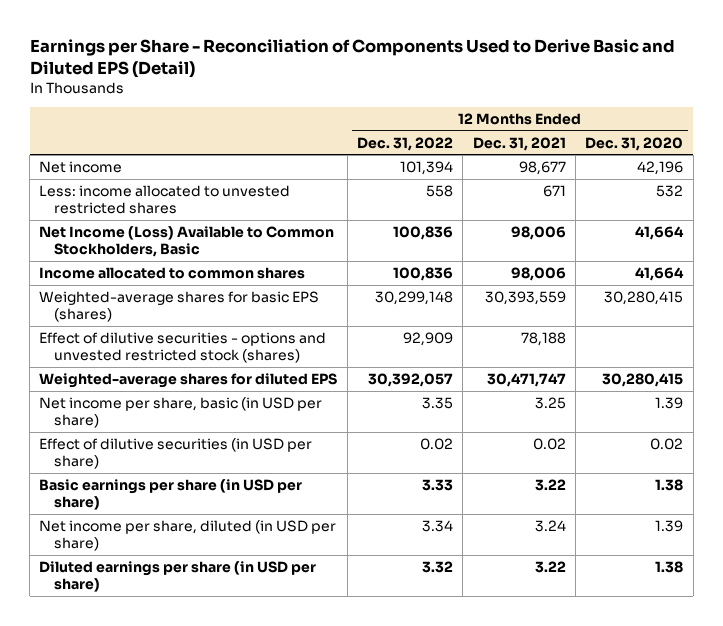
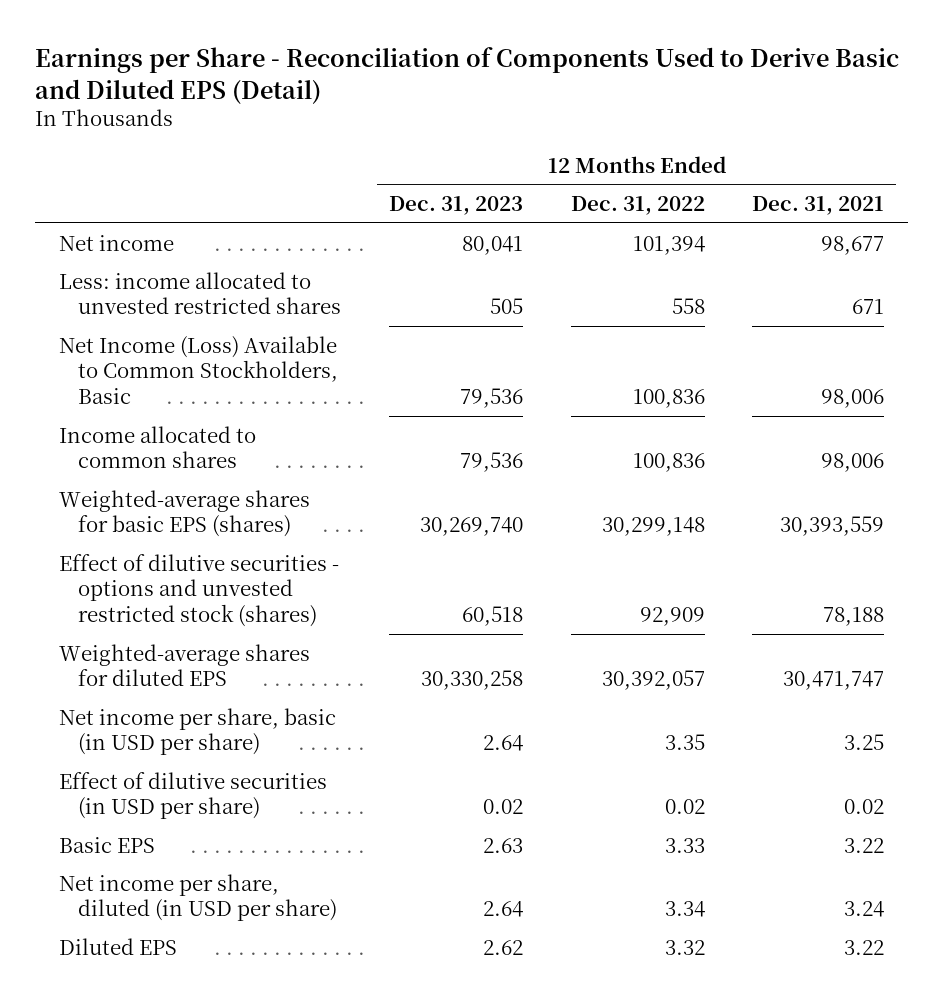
- | 12 Months Ended Dec. 31, 2022 | 12 Months Ended Dec. 31, 2021 | 12 Months Ended Dec. 31, 2020
+ | 12 Months Ended Dec. 31, 2023 | 12 Months Ended Dec. 31, 2022 | 12 Months Ended Dec. 31, 2021
- Basic earnings per share (in USD per share) | 3.33 | 3.22 | 1.38
+ Basic EPS | 2.63 | 3.33 | 3.22
- Diluted earnings per share (in USD per share) | 3.32 | 3.22 | 1.38
+ Diluted EPS | 2.62 | 3.32 | 3.22

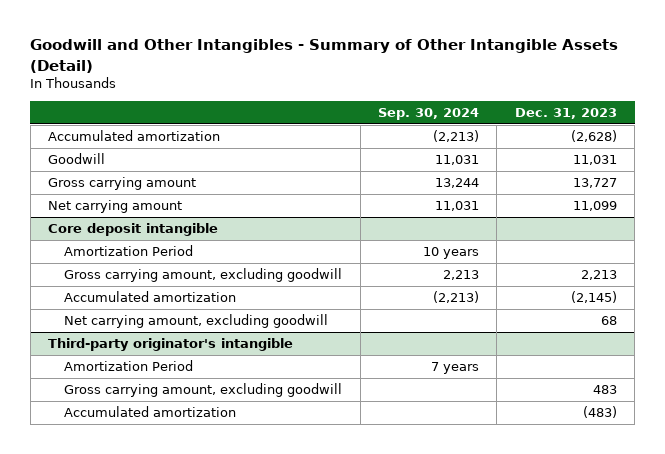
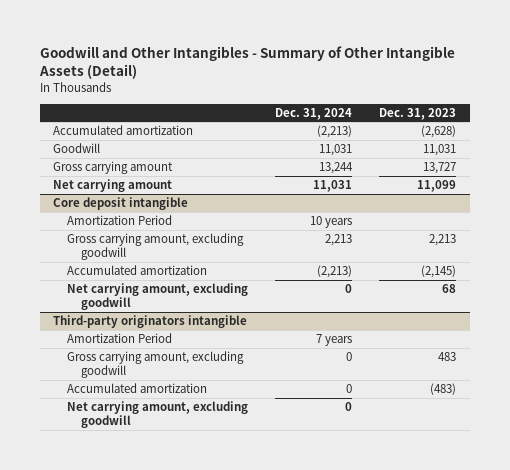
- | Sep. 30, 2024 | Dec. 31, 2023
+ | Dec. 31, 2024 | Dec. 31, 2023
- Third-party originator's intangible
+ Third-party originators intangible
+ Net carrying amount, excluding goodwill | 0 |

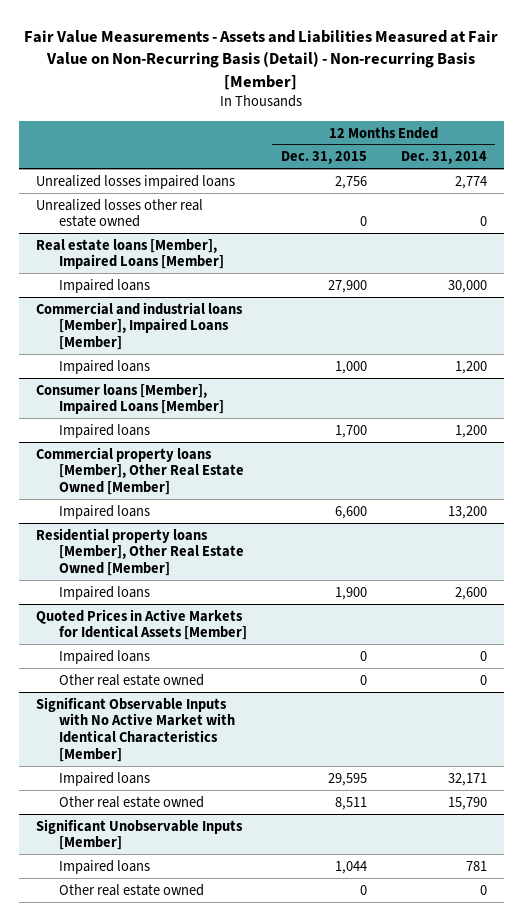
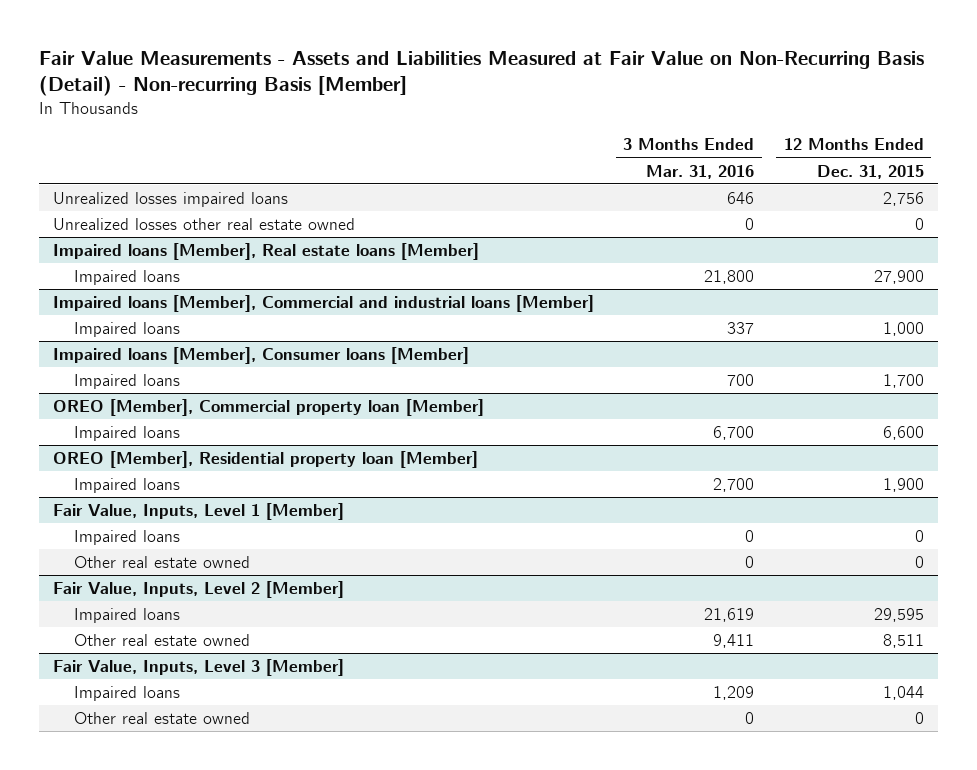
- | 12 Months Ended Dec. 31, 2015 | 12 Months Ended Dec. 31, 2014
+ | 3 Months Ended Mar. 31, 2016 | 12 Months Ended Dec. 31, 2015
- Real estate loans [Member], Impaired Loans [Member]
+ Impaired loans [Member], Real estate loans [Member]
- Commercial and industrial loans [Member], Impaired Loans [Member]
+ Impaired loans [Member], Commercial and industrial loans [Member]
- Consumer loans [Member], Impaired Loans [Member]
+ Impaired loans [Member], Consumer loans [Member]
- Commercial property loans [Member], Other Real Estate Owned [Member]
+ OREO [Member], Commercial property loan [Member]
- Residential property loans [Member], Other Real Estate Owned [Member]
+ OREO [Member], Residential property loan [Member]
- Quoted Prices in Active Markets for Identical Assets [Member]
+ Fair Value, Inputs, Level 1 [Member]
- Significant Observable Inputs with No Active Market with Identical Characteristics [Member]
+ Fair Value, Inputs, Level 2 [Member]
- Significant Unobservable Inputs [Member]
+ Fair Value, Inputs, Level 3 [Member]

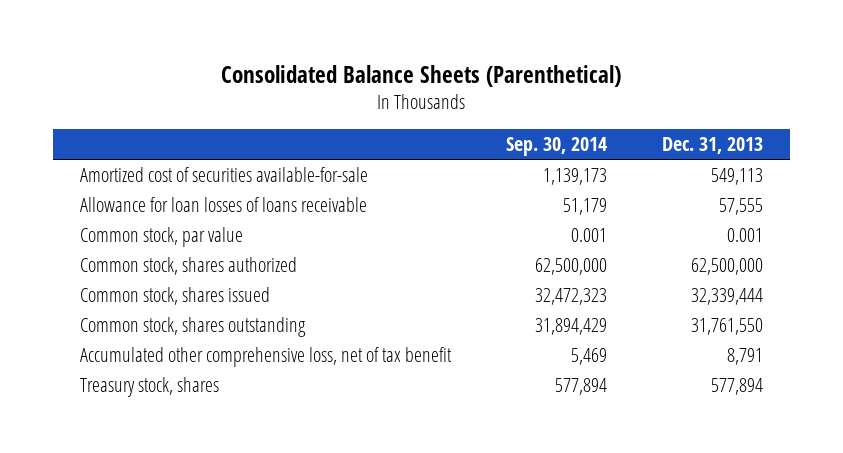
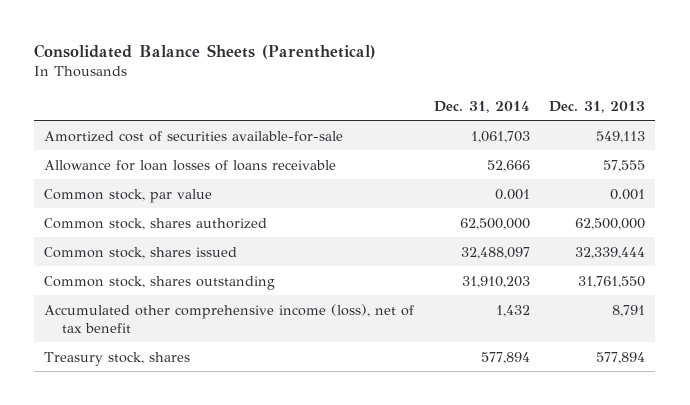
- | Sep. 30, 2014 | Dec. 31, 2013
+ | Dec. 31, 2014 | Dec. 31, 2013
- Accumulated other comprehensive loss, net of tax benefit | 5,469 | 8,791
+ Accumulated other comprehensive income (loss), net of tax benefit | 1,432 | 8,791

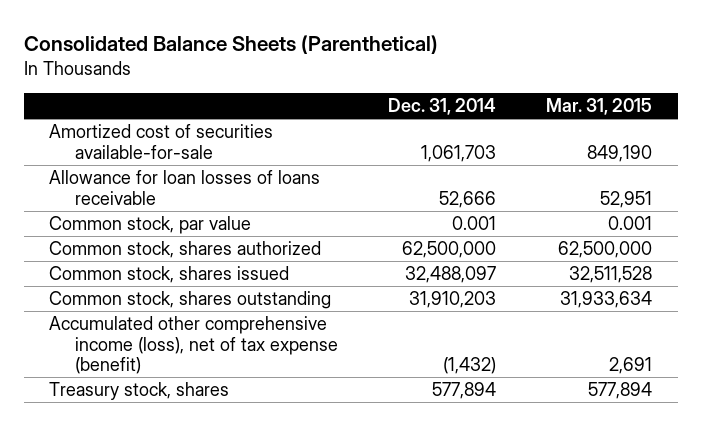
- | Dec. 31, 2014 | Dec. 31, 2013
+ | Dec. 31, 2014 | Mar. 31, 2015
- Accumulated other comprehensive income (loss), net of tax benefit | 1,432 | 8,791
+ Accumulated other comprehensive income (loss), net of tax expense (benefit) | (1,432) | 2,691

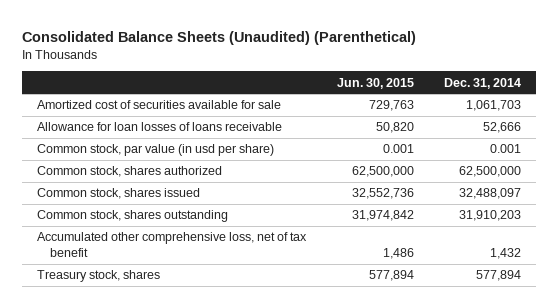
- Consolidated Balance Sheets (Parenthetical)
+ Consolidated Balance Sheets (Unaudited) (Parenthetical)
- | Dec. 31, 2014 | Mar. 31, 2015
+ | Jun. 30, 2015 | Dec. 31, 2014
- Amortized cost of securities available-for-sale | 1,061,703 | 849,190
+ Amortized cost of securities available for sale | 729,763 | 1,061,703
- Common stock, par value | 0.001 | 0.001
+ Common stock, par value (in usd per share) | 0.001 | 0.001
- Accumulated other comprehensive income (loss), net of tax expense (benefit) | (1,432) | 2,691
+ Accumulated other comprehensive loss, net of tax benefit | 1,486 | 1,432

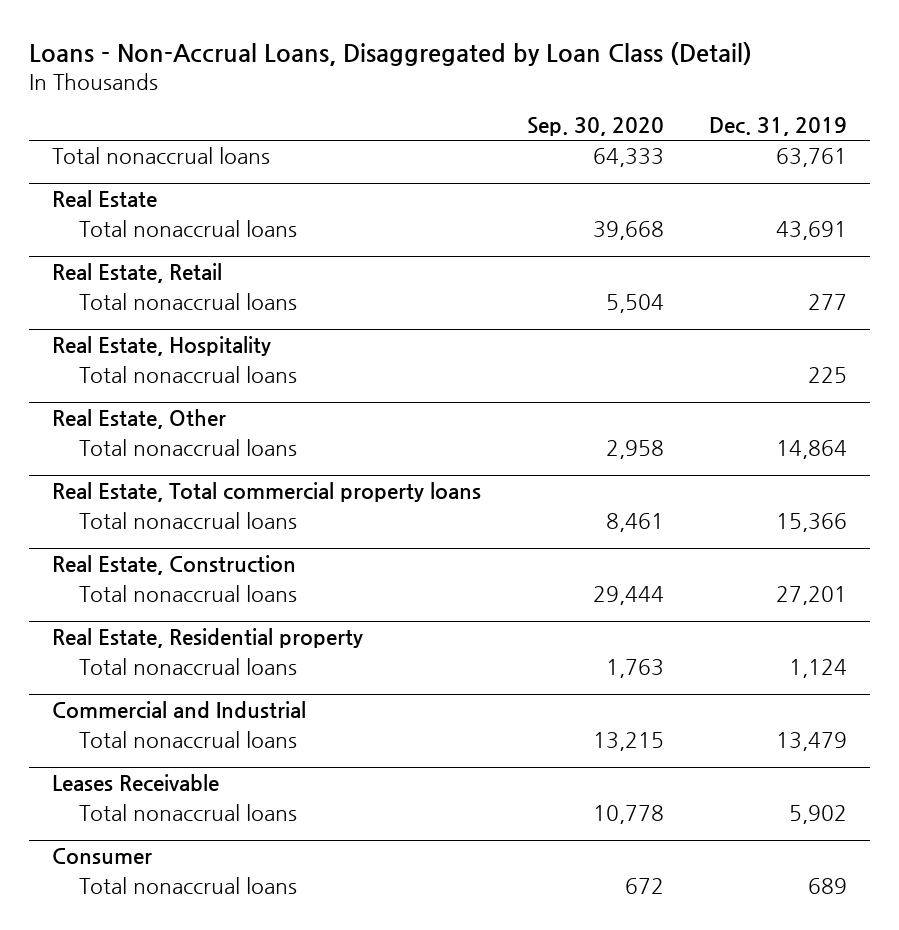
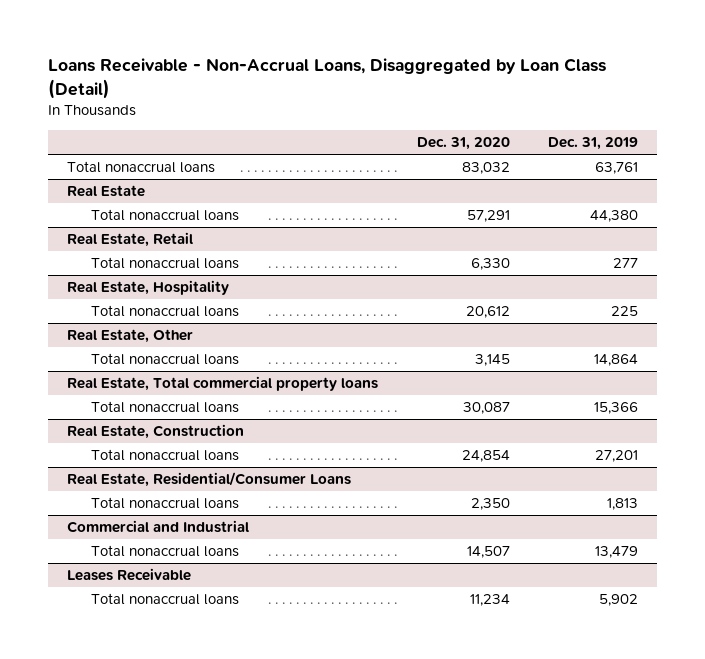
- Loans - Non-Accrual Loans, Disaggregated by Loan Class (Detail)
+ Loans Receivable - Non-Accrual Loans, Disaggregated by Loan Class (Detail)
- | Sep. 30, 2020 | Dec. 31, 2019
+ | Dec. 31, 2020 | Dec. 31, 2019
@ Real Estate
- Total nonaccrual loans | 39,668 | 43,691
+ Total nonaccrual loans | 57,291 | 44,380
- Real Estate, Residential property
- Total nonaccrual loans | 1,763 | 1,124
+ Real Estate, Residential/Consumer Loans
+ Total nonaccrual loans | 2,350 | 1,813
- Consumer
- Total nonaccrual loans | 672 | 689

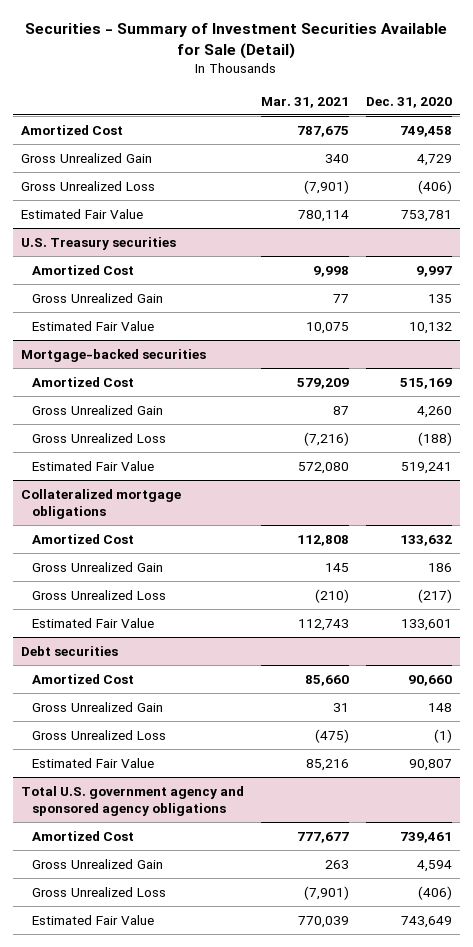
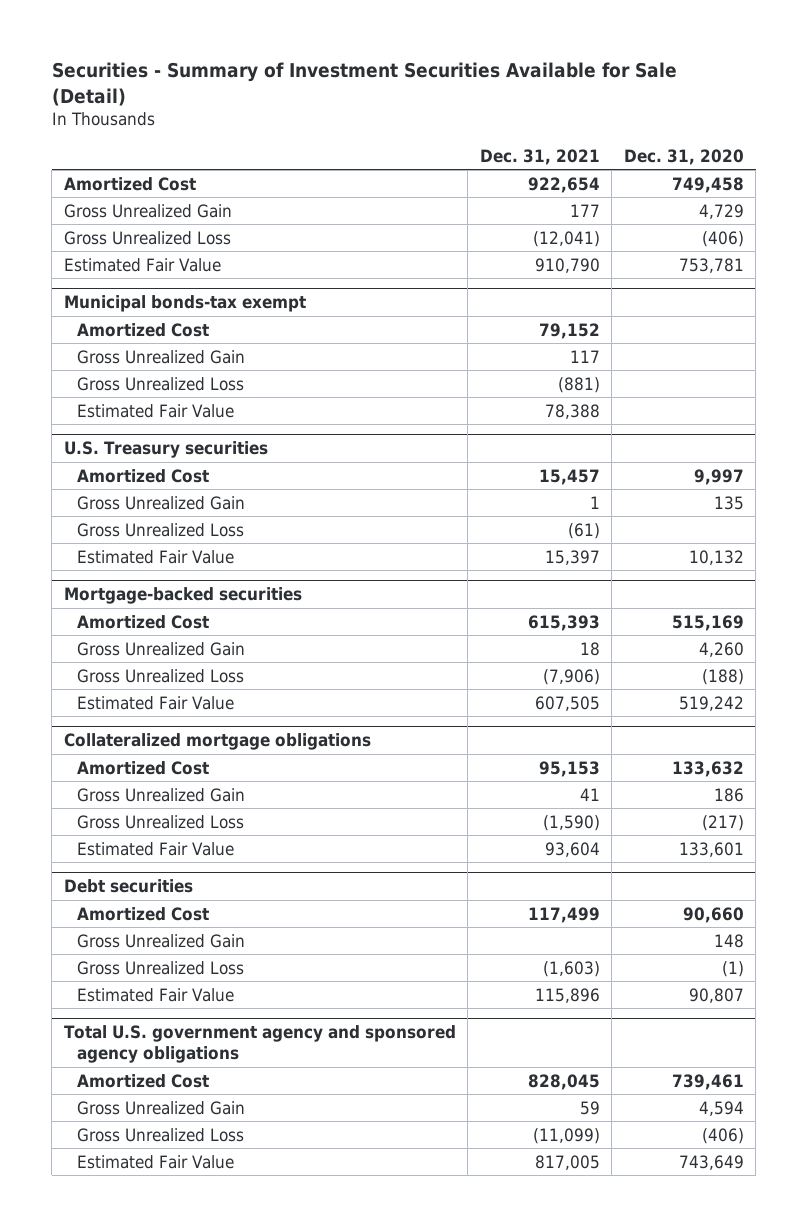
- | Mar. 31, 2021 | Dec. 31, 2020
+ | Dec. 31, 2021 | Dec. 31, 2020
+ Municipal bonds-tax exempt
+ Amortized Cost | 79,152 |
+ Gross Unrealized Gain | 117 |
+ Gross Unrealized Loss | (881) |
+ Estimated Fair Value | 78,388 |
@ U.S. Treasury securities
+ Gross Unrealized Loss | (61) |
@ Mortgage-backed securities
- Estimated Fair Value | 572,080 | 519,241
+ Estimated Fair Value | 607,505 | 519,242

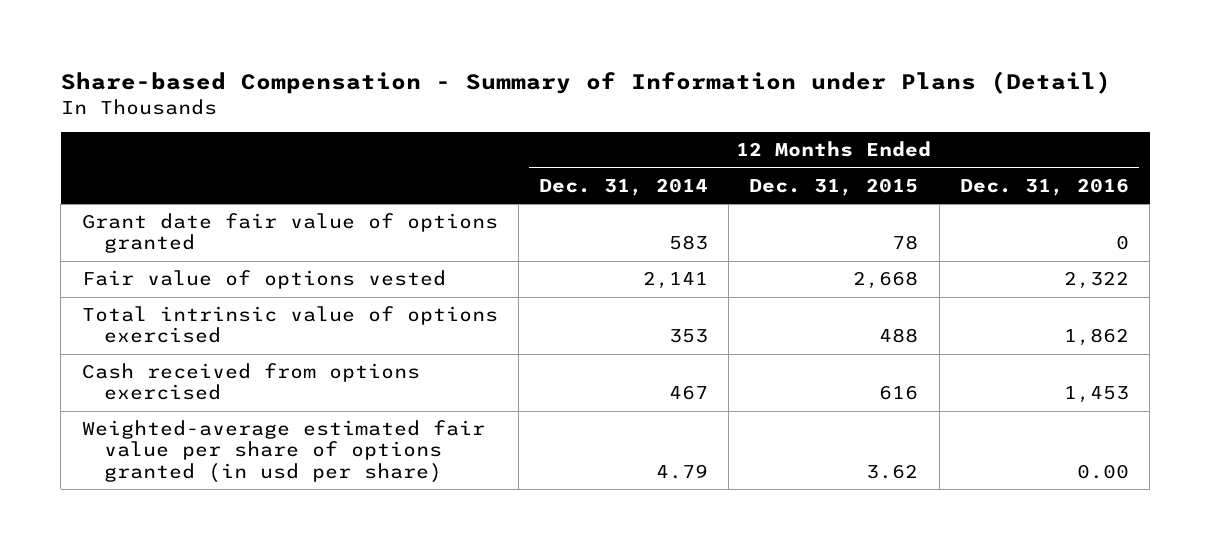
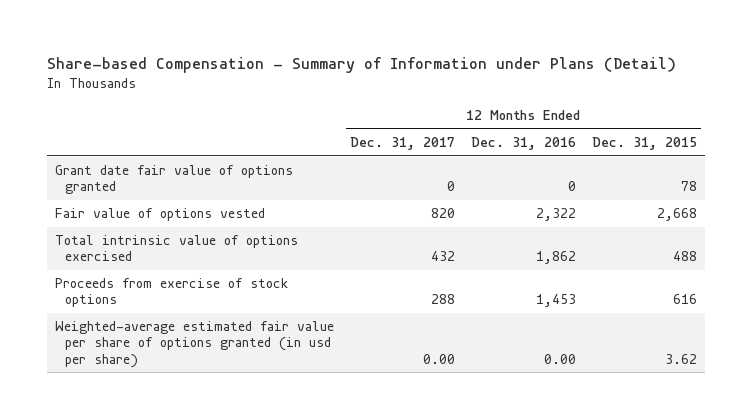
- | 12 Months Ended Dec. 31, 2014 | 12 Months Ended Dec. 31, 2015 | 12 Months Ended Dec. 31, 2016
+ | 12 Months Ended Dec. 31, 2017 | 12 Months Ended Dec. 31, 2016 | 12 Months Ended Dec. 31, 2015
- Cash received from options exercised | 467 | 616 | 1,453
+ Proceeds from exercise of stock options | 288 | 1,453 | 616

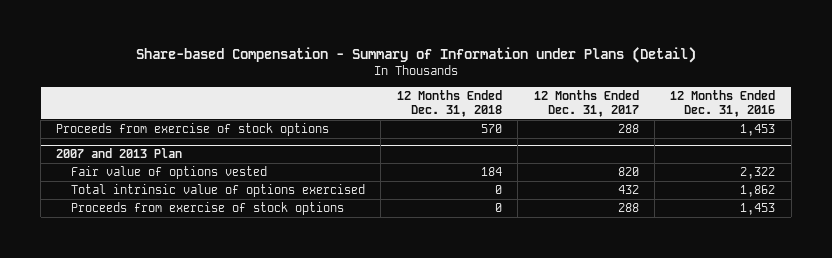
- | 12 Months Ended Dec. 31, 2017 | 12 Months Ended Dec. 31, 2016 | 12 Months Ended Dec. 31, 2015
+ | 12 Months Ended Dec. 31, 2018 | 12 Months Ended Dec. 31, 2017 | 12 Months Ended Dec. 31, 2016
- Grant date fair value of options granted | 0 | 0 | 78
+ Proceeds from exercise of stock options | 570 | 288 | 1,453
+ 2007 and 2013 Plan
- Weighted-average estimated fair value per share of options granted (in usd per share) | 0.00 | 0.00 | 3.62

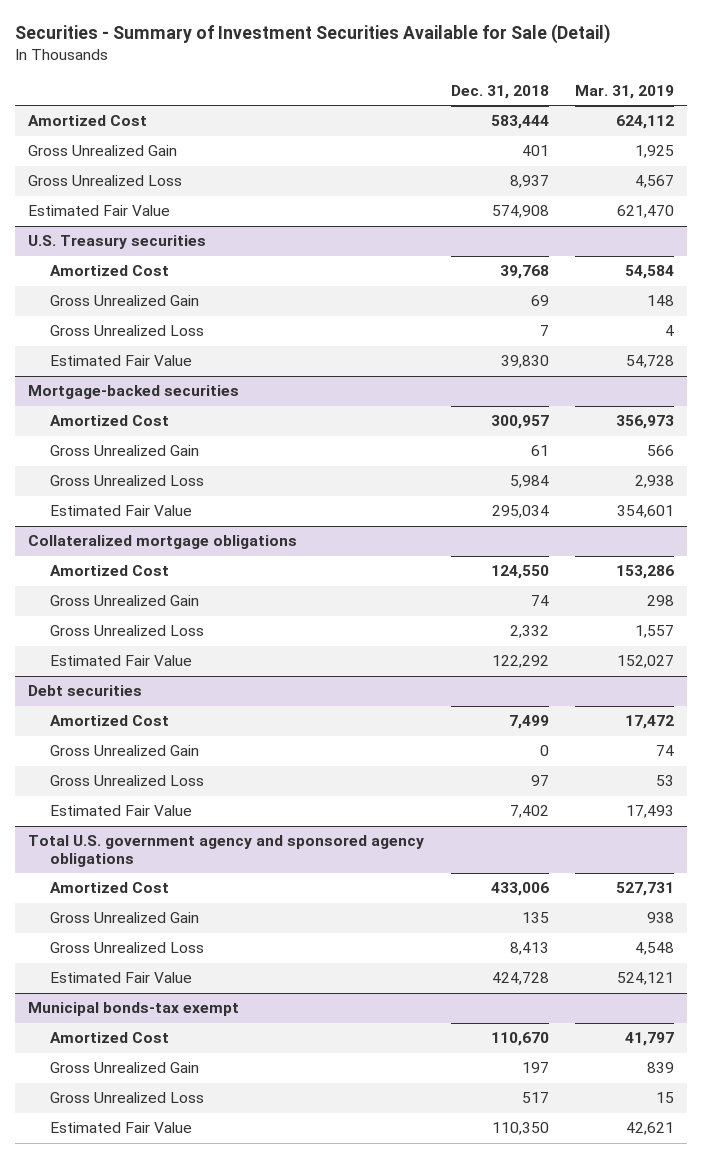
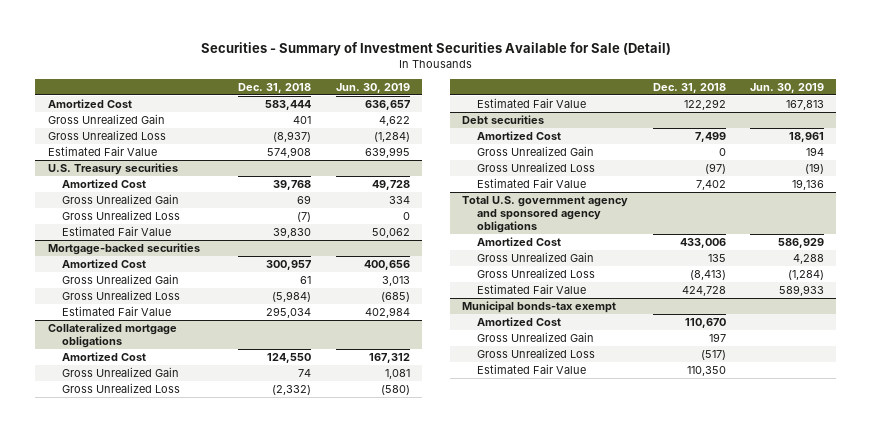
- | Dec. 31, 2018 | Mar. 31, 2019
+ | Dec. 31, 2018 | Jun. 30, 2019
- Gross Unrealized Loss | 8,937 | 4,567
+ Gross Unrealized Loss | (8,937) | (1,284)
@ U.S. Treasury securities
- Gross Unrealized Loss | 7 | 4
+ Gross Unrealized Loss | (7) | 0
@ Mortgage-backed securities
- Gross Unrealized Loss | 5,984 | 2,938
+ Gross Unrealized Loss | (5,984) | (685)
@ Collateralized mortgage obligations
- Gross Unrealized Loss | 2,332 | 1,557
+ Gross Unrealized Loss | (2,332) | (580)
@ Debt securities
- Gross Unrealized Loss | 97 | 53
+ Gross Unrealized Loss | (97) | (19)
@ Total U.S. government agency and sponsored agency obligations
- Gross Unrealized Loss | 8,413 | 4,548
+ Gross Unrealized Loss | (8,413) | (1,284)
@ Municipal bonds-tax exempt
- Gross Unrealized Loss | 517 | 15
+ Gross Unrealized Loss | (517) |

